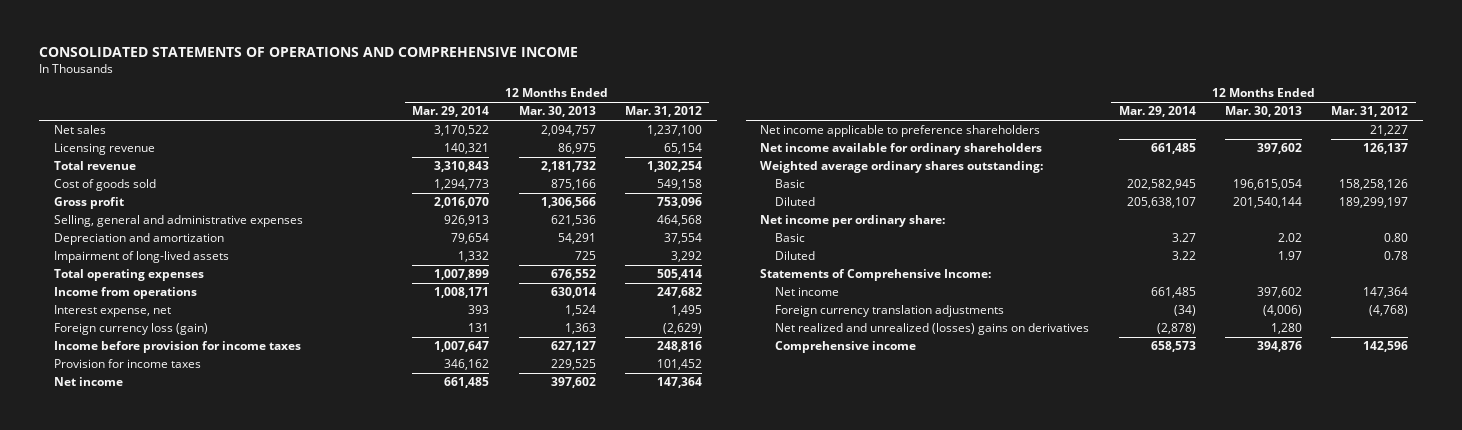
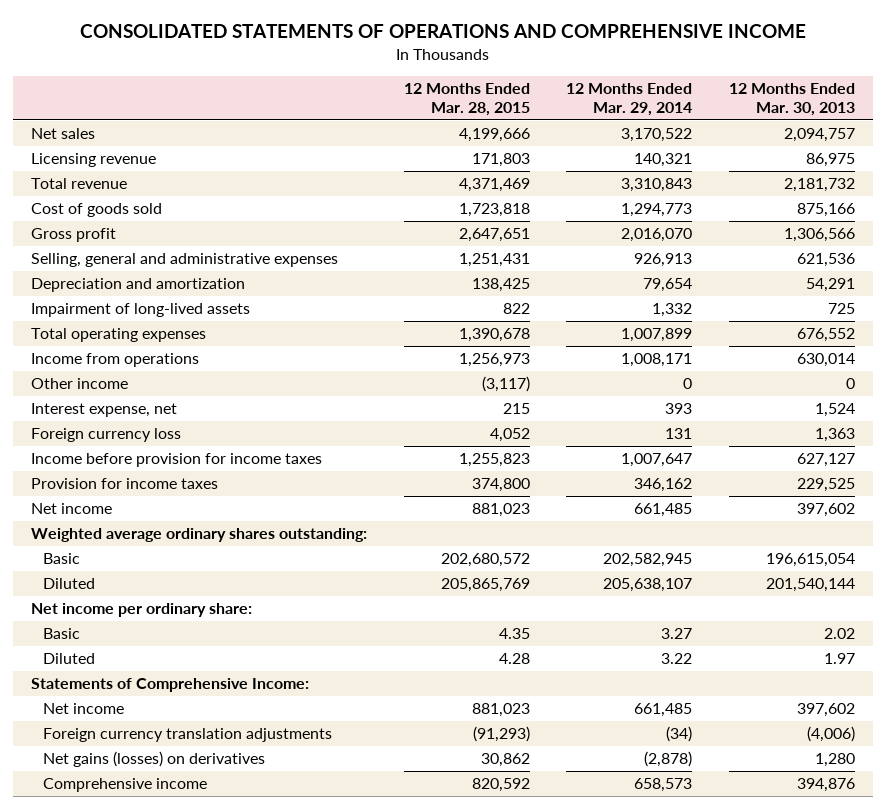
- | 12 Months Ended Mar. 29, 2014 | 12 Months Ended Mar. 30, 2013 | 12 Months Ended Mar. 31, 2012
+ | 12 Months Ended Mar. 28, 2015 | 12 Months Ended Mar. 29, 2014 | 12 Months Ended Mar. 30, 2013
+ Other income | (3,117) | 0 | 0
- Foreign currency loss (gain) | 131 | 1,363 | (2,629)
+ Foreign currency loss | 4,052 | 131 | 1,363
- Net income applicable to preference shareholders | | | 21,227
- Net income available for ordinary shareholders | 661,485 | 397,602 | 126,137
- Net realized and unrealized (losses) gains on derivatives | (2,878) | 1,280 |
+ Net gains (losses) on derivatives | 30,862 | (2,878) | 1,280

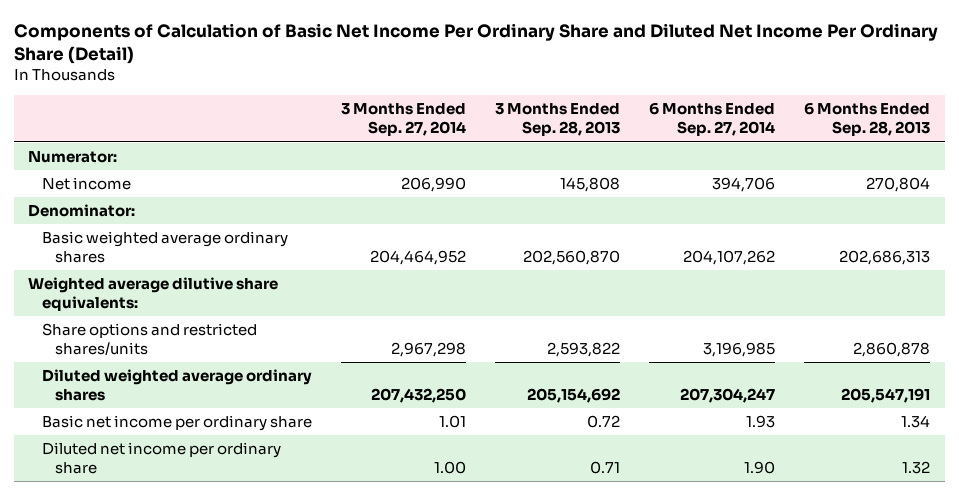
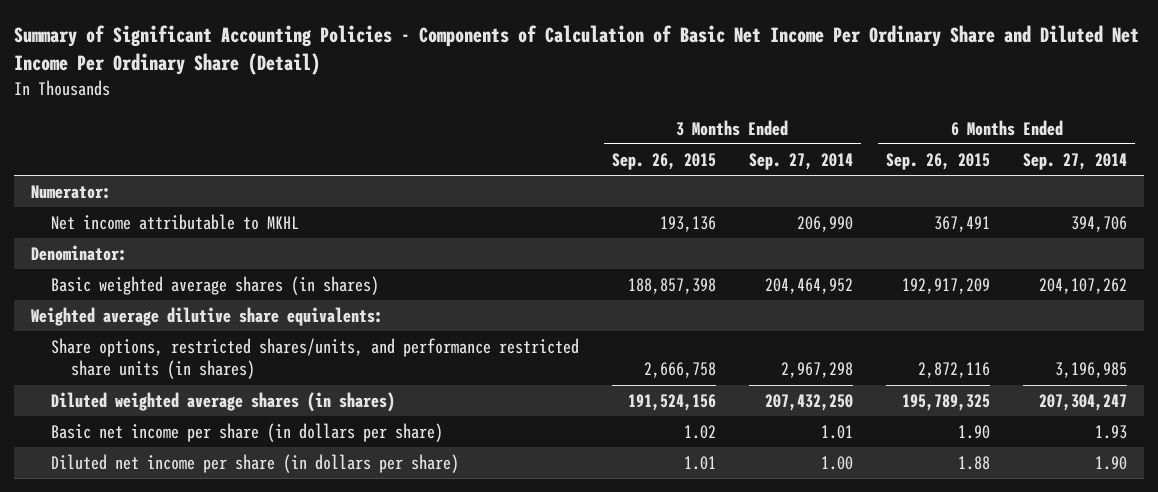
- Components of Calculation of Basic Net Income Per Ordinary Share and Diluted Net Income Per Ordinary Share (Detail)
+ Summary of Significant Accounting Policies - Components of Calculation of Basic Net Income Per Ordinary Share and Diluted Net Income Per Ordinary Share (Detail)
- | 3 Months Ended Sep. 27, 2014 | 3 Months Ended Sep. 28, 2013 | 6 Months Ended Sep. 27, 2014 | 6 Months Ended Sep. 28, 2013
+ | 3 Months Ended Sep. 26, 2015 | 3 Months Ended Sep. 27, 2014 | 6 Months Ended Sep. 26, 2015 | 6 Months Ended Sep. 27, 2014
- Net income | 206,990 | 145,808 | 394,706 | 270,804
+ Net income attributable to MKHL | 193,136 | 206,990 | 367,491 | 394,706
- Basic weighted average ordinary shares | 204,464,952 | 202,560,870 | 204,107,262 | 202,686,313
+ Basic weighted average shares (in shares) | 188,857,398 | 204,464,952 | 192,917,209 | 204,107,262
- Share options and restricted shares/units | 2,967,298 | 2,593,822 | 3,196,985 | 2,860,878
- Diluted weighted average ordinary shares | 207,432,250 | 205,154,692 | 207,304,247 | 205,547,191
- Basic net income per ordinary share | 1.01 | 0.72 | 1.93 | 1.34
- Diluted net income per ordinary share | 1.00 | 0.71 | 1.90 | 1.32
+ Share options, restricted shares/units, and performance restricted share units (in shares) | 2,666,758 | 2,967,298 | 2,872,116 | 3,196,985
+ Diluted weighted average shares (in shares) | 191,524,156 | 207,432,250 | 195,789,325 | 207,304,247
+ Basic net income per share (in dollars per share) | 1.02 | 1.01 | 1.90 | 1.93
+ Diluted net income per share (in dollars per share) | 1.01 | 1.00 | 1.88 | 1.90

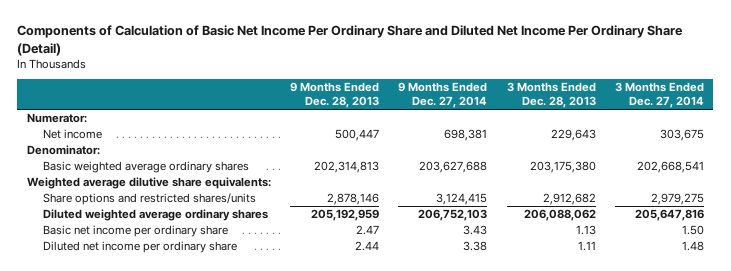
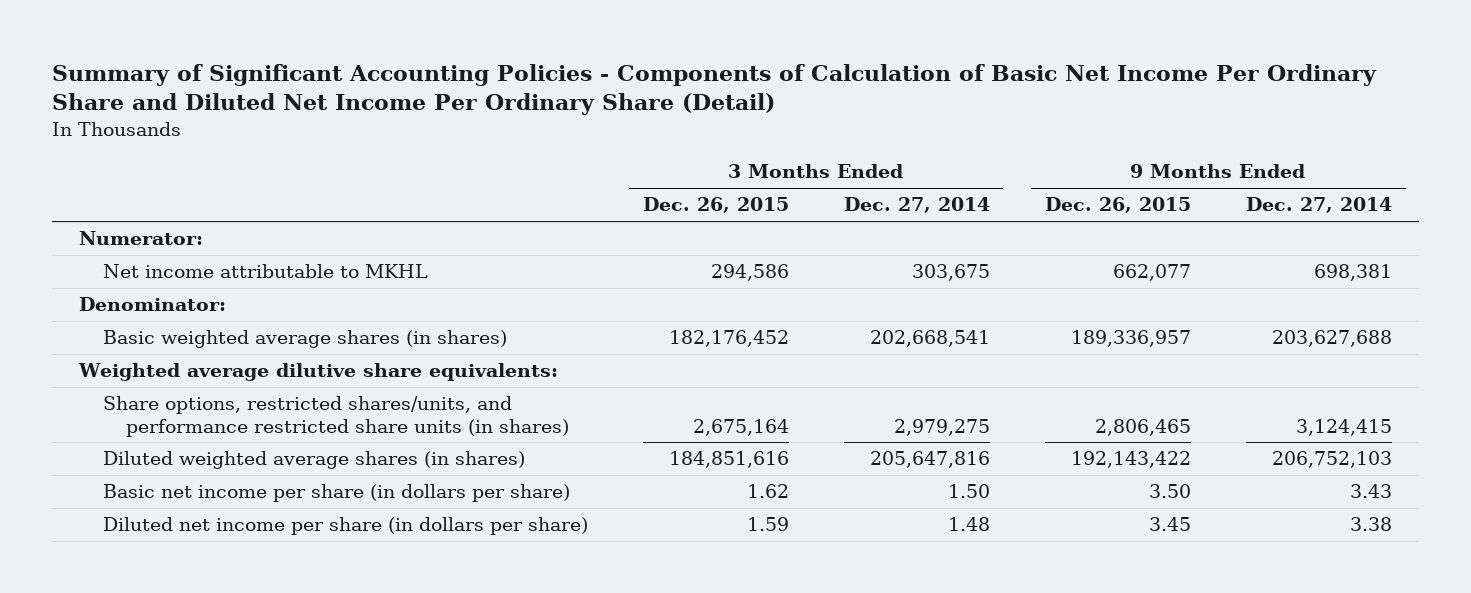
- Components of Calculation of Basic Net Income Per Ordinary Share and Diluted Net Income Per Ordinary Share (Detail)
+ Summary of Significant Accounting Policies - Components of Calculation of Basic Net Income Per Ordinary Share and Diluted Net Income Per Ordinary Share (Detail)
- | 9 Months Ended Dec. 28, 2013 | 9 Months Ended Dec. 27, 2014 | 3 Months Ended Dec. 28, 2013 | 3 Months Ended Dec. 27, 2014
+ | 3 Months Ended Dec. 26, 2015 | 3 Months Ended Dec. 27, 2014 | 9 Months Ended Dec. 26, 2015 | 9 Months Ended Dec. 27, 2014
- Net income | 500,447 | 698,381 | 229,643 | 303,675
+ Net income attributable to MKHL | 294,586 | 303,675 | 662,077 | 698,381
- Basic weighted average ordinary shares | 202,314,813 | 203,627,688 | 203,175,380 | 202,668,541
+ Basic weighted average shares (in shares) | 182,176,452 | 202,668,541 | 189,336,957 | 203,627,688
- Share options and restricted shares/units | 2,878,146 | 3,124,415 | 2,912,682 | 2,979,275
- Diluted weighted average ordinary shares | 205,192,959 | 206,752,103 | 206,088,062 | 205,647,816
- Basic net income per ordinary share | 2.47 | 3.43 | 1.13 | 1.50
- Diluted net income per ordinary share | 2.44 | 3.38 | 1.11 | 1.48
+ Share options, restricted shares/units, and performance restricted share units (in shares) | 2,675,164 | 2,979,275 | 2,806,465 | 3,124,415
+ Diluted weighted average shares (in shares) | 184,851,616 | 205,647,816 | 192,143,422 | 206,752,103
+ Basic net income per share (in dollars per share) | 1.62 | 1.50 | 3.50 | 3.43
+ Diluted net income per share (in dollars per share) | 1.59 | 1.48 | 3.45 | 3.38

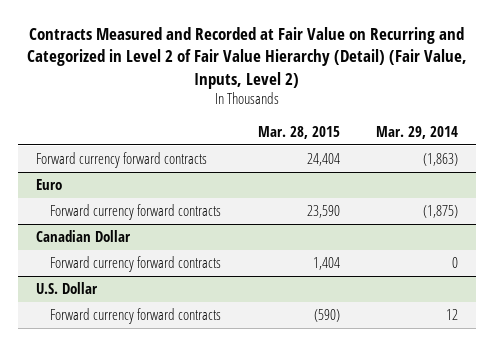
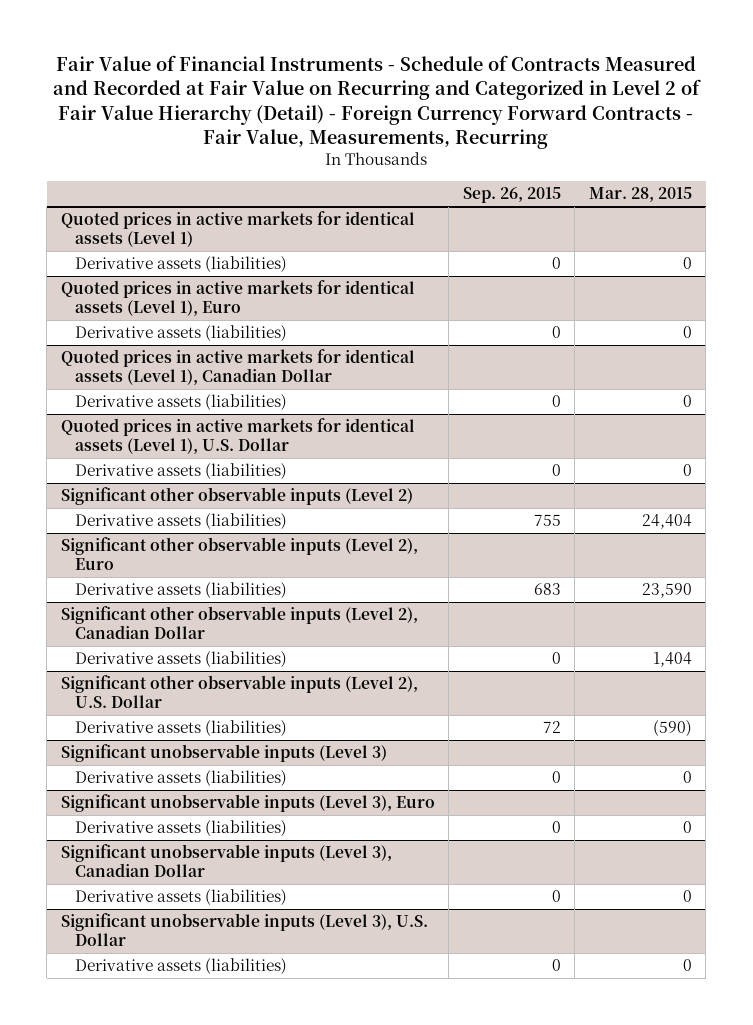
- Contracts Measured and Recorded at Fair Value on Recurring and Categorized in Level 2 of Fair Value Hierarchy (Detail) (Fair Value, Inputs, Level 2)
+ Fair Value of Financial Instruments - Schedule of Contracts Measured and Recorded at Fair Value on Recurring and Categorized in Level 2 of Fair Value Hierarchy (Detail) - Foreign Currency Forward Contracts - Fair Value, Measurements, Recurring
- | Mar. 28, 2015 | Mar. 29, 2014
+ | Sep. 26, 2015 | Mar. 28, 2015
- Forward currency forward contracts | 24,404 | (1,863)
- Euro
- Forward currency forward contracts | 23,590 | (1,875)
- Canadian Dollar
- Forward currency forward contracts | 1,404 | 0
- U.S. Dollar
- Forward currency forward contracts | (590) | 12
+ Quoted prices in active markets for identical assets (Level 1)
+ Derivative assets (liabilities) | 0 | 0
+ Quoted prices in active markets for identical assets (Level 1), Euro
+ Derivative assets (liabilities) | 0 | 0
+ Quoted prices in active markets for identical assets (Level 1), Canadian Dollar
+ Derivative assets (liabilities) | 0 | 0
+ Quoted prices in active markets for identical assets (Level 1), U.S. Dollar
+ Derivative assets (liabilities) | 0 | 0
+ Significant other observable inputs (Level 2)
+ Derivative assets (liabilities) | 755 | 24,404
+ Significant other observable inputs (Level 2), Euro
+ Derivative assets (liabilities) | 683 | 23,590
+ Significant other observable inputs (Level 2), Canadian Dollar
+ Derivative assets (liabilities) | 0 | 1,404
+ Significant other observable inputs (Level 2), U.S. Dollar
+ Derivative assets (liabilities) | 72 | (590)
+ Significant unobservable inputs (Level 3)
+ Derivative assets (liabilities) | 0 | 0
+ Significant unobservable inputs (Level 3), Euro
+ Derivative assets (liabilities) | 0 | 0
+ Significant unobservable inputs (Level 3), Canadian Dollar
+ Derivative assets (liabilities) | 0 | 0
+ Significant unobservable inputs (Level 3), U.S. Dollar
+ Derivative assets (liabilities) | 0 | 0

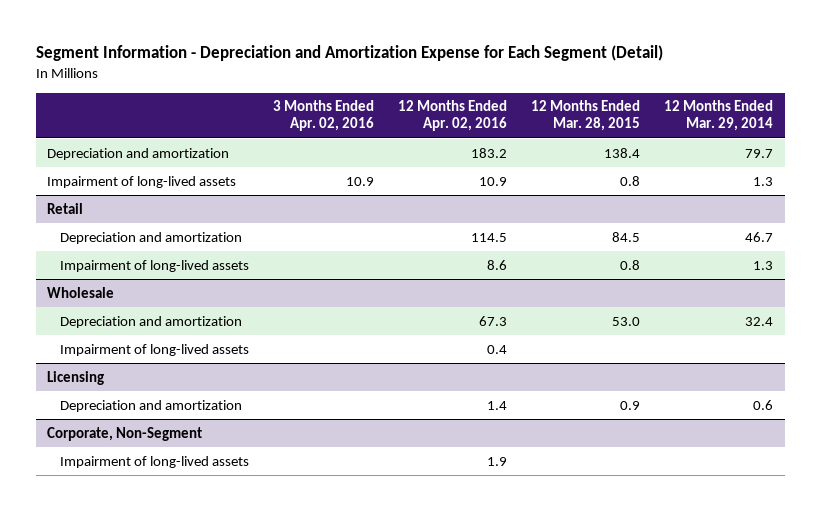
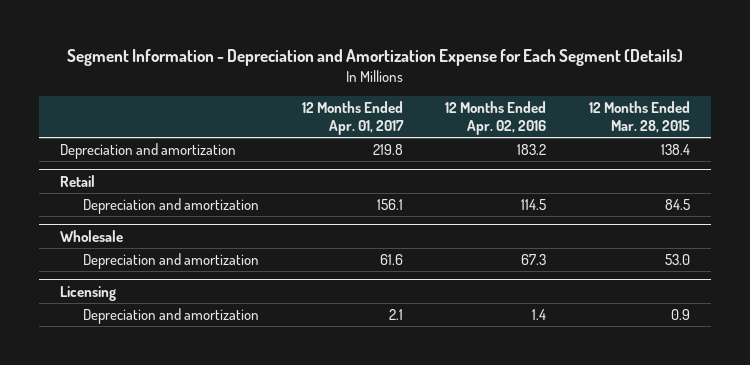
- Segment Information - Depreciation and Amortization Expense for Each Segment (Detail)
+ Segment Information - Depreciation and Amortization Expense for Each Segment (Details)
- | 3 Months Ended Apr. 02, 2016 | 12 Months Ended Apr. 02, 2016 | 12 Months Ended Mar. 28, 2015 | 12 Months Ended Mar. 29, 2014
+ | 12 Months Ended Apr. 01, 2017 | 12 Months Ended Apr. 02, 2016 | 12 Months Ended Mar. 28, 2015
- Impairment of long-lived assets | 10.9 | 10.9 | 0.8 | 1.3
@ Retail
- Impairment of long-lived assets | | 8.6 | 0.8 | 1.3
@ Wholesale
- Impairment of long-lived assets | | 0.4 | |
- Corporate, Non-Segment
- Impairment of long-lived assets | | 1.9 | |

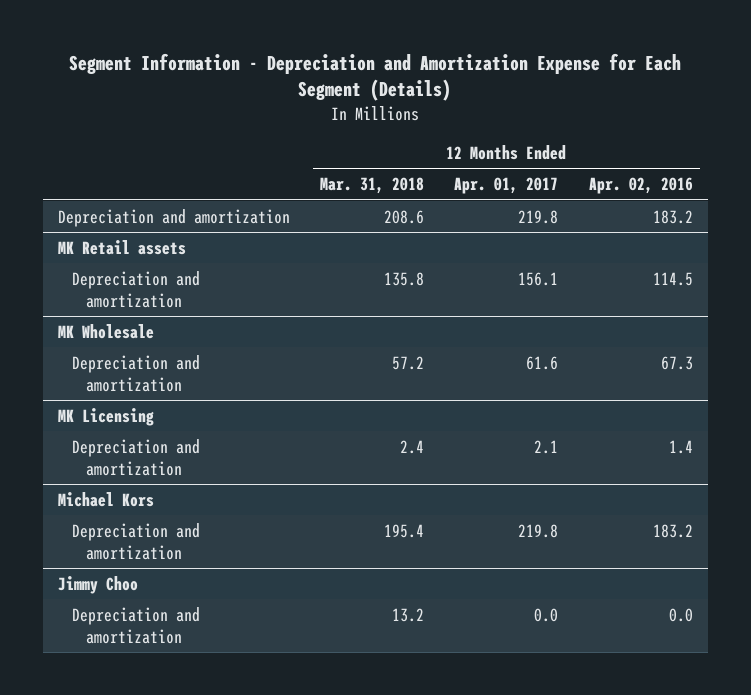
- | 12 Months Ended Apr. 01, 2017 | 12 Months Ended Apr. 02, 2016 | 12 Months Ended Mar. 28, 2015
+ | 12 Months Ended Mar. 31, 2018 | 12 Months Ended Apr. 01, 2017 | 12 Months Ended Apr. 02, 2016
- Retail
+ MK Retail assets
- Wholesale
+ MK Wholesale
- Licensing
+ MK Licensing
+ Michael Kors
+ Depreciation and amortization | 195.4 | 219.8 | 183.2
+ Jimmy Choo
+ Depreciation and amortization | 13.2 | 0.0 | 0.0

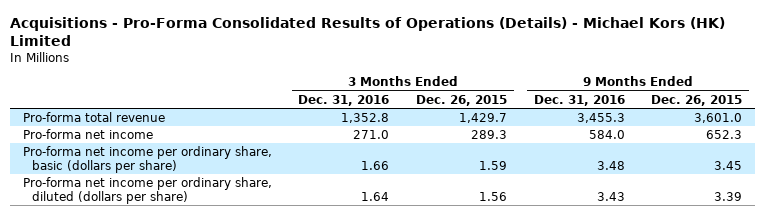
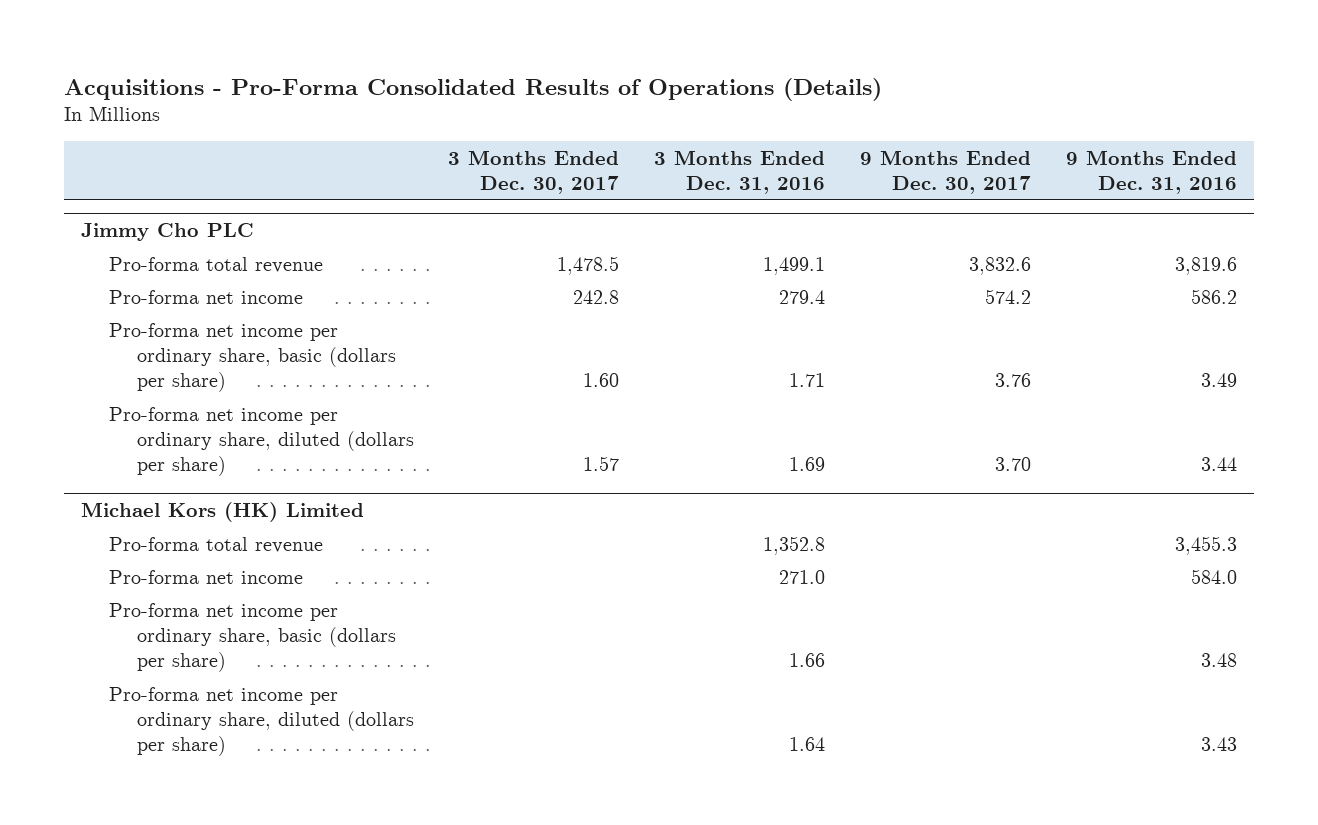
- Acquisitions - Pro-Forma Consolidated Results of Operations (Details) - Michael Kors (HK) Limited
+ Acquisitions - Pro-Forma Consolidated Results of Operations (Details)
- | 3 Months Ended Dec. 31, 2016 | 3 Months Ended Dec. 26, 2015 | 9 Months Ended Dec. 31, 2016 | 9 Months Ended Dec. 26, 2015
+ | 3 Months Ended Dec. 30, 2017 | 3 Months Ended Dec. 31, 2016 | 9 Months Ended Dec. 30, 2017 | 9 Months Ended Dec. 31, 2016
+ Jimmy Cho PLC
+ Pro-forma total revenue | 1,478.5 | 1,499.1 | 3,832.6 | 3,819.6
+ Pro-forma net income | 242.8 | 279.4 | 574.2 | 586.2
+ Pro-forma net income per ordinary share, basic (dollars per share) | 1.60 | 1.71 | 3.76 | 3.49
+ Pro-forma net income per ordinary share, diluted (dollars per share) | 1.57 | 1.69 | 3.70 | 3.44
+ Michael Kors (HK) Limited

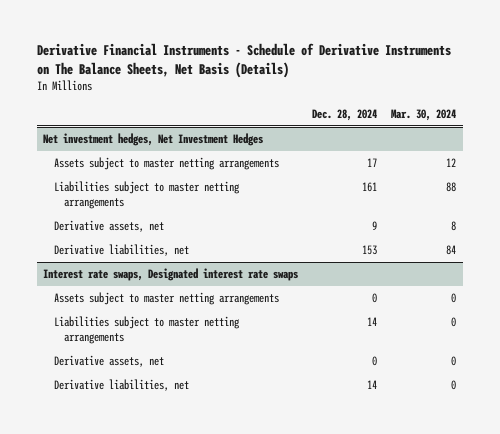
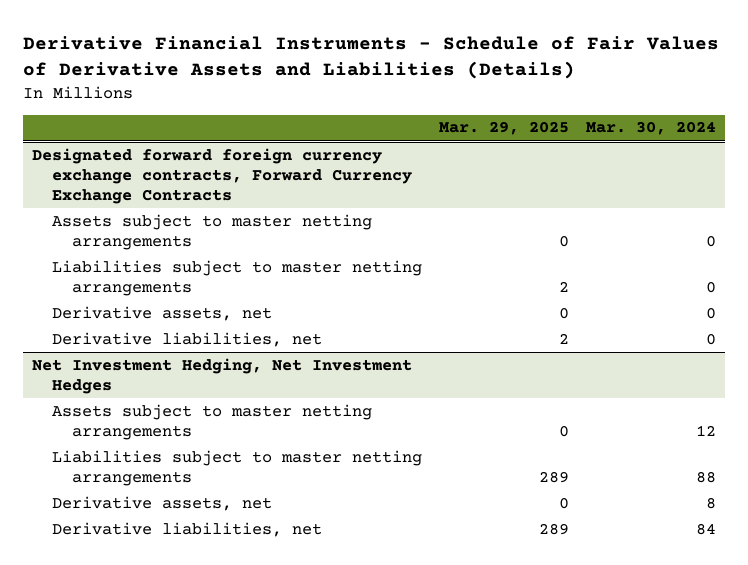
- Derivative Financial Instruments - Schedule of Derivative Instruments on The Balance Sheets, Net Basis (Details)
+ Derivative Financial Instruments - Schedule of Fair Values of Derivative Assets and Liabilities (Details)
- | Dec. 28, 2024 | Mar. 30, 2024
+ | Mar. 29, 2025 | Mar. 30, 2024
- Net investment hedges, Net Investment Hedges
- Assets subject to master netting arrangements | 17 | 12
- Liabilities subject to master netting arrangements | 161 | 88
- Derivative assets, net | 9 | 8
- Derivative liabilities, net | 153 | 84
- Interest rate swaps, Designated interest rate swaps
+ Designated forward foreign currency exchange contracts, Forward Currency Exchange Contracts
+ Net Investment Hedging, Net Investment Hedges
+ Assets subject to master netting arrangements | 0 | 12
+ Liabilities subject to master netting arrangements | 289 | 88
+ Derivative assets, net | 0 | 8
+ Derivative liabilities, net | 289 | 84

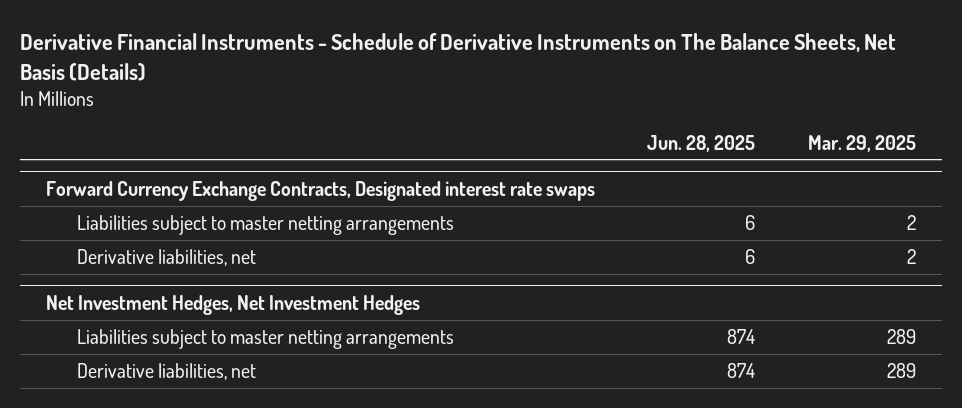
- Derivative Financial Instruments - Schedule of Fair Values of Derivative Assets and Liabilities (Details)
+ Derivative Financial Instruments - Schedule of Derivative Instruments on The Balance Sheets, Net Basis (Details)
- | Mar. 29, 2025 | Mar. 30, 2024
+ | Jun. 28, 2025 | Mar. 29, 2025
- Designated forward foreign currency exchange contracts, Forward Currency Exchange Contracts
- Assets subject to master netting arrangements | 0 | 0
+ Forward Currency Exchange Contracts, Designated interest rate swaps
- Derivative assets, net | 0 | 0
- Net Investment Hedging, Net Investment Hedges
- Assets subject to master netting arrangements | 0 | 12
+ Net Investment Hedges, Net Investment Hedges
- Derivative assets, net | 0 | 8

